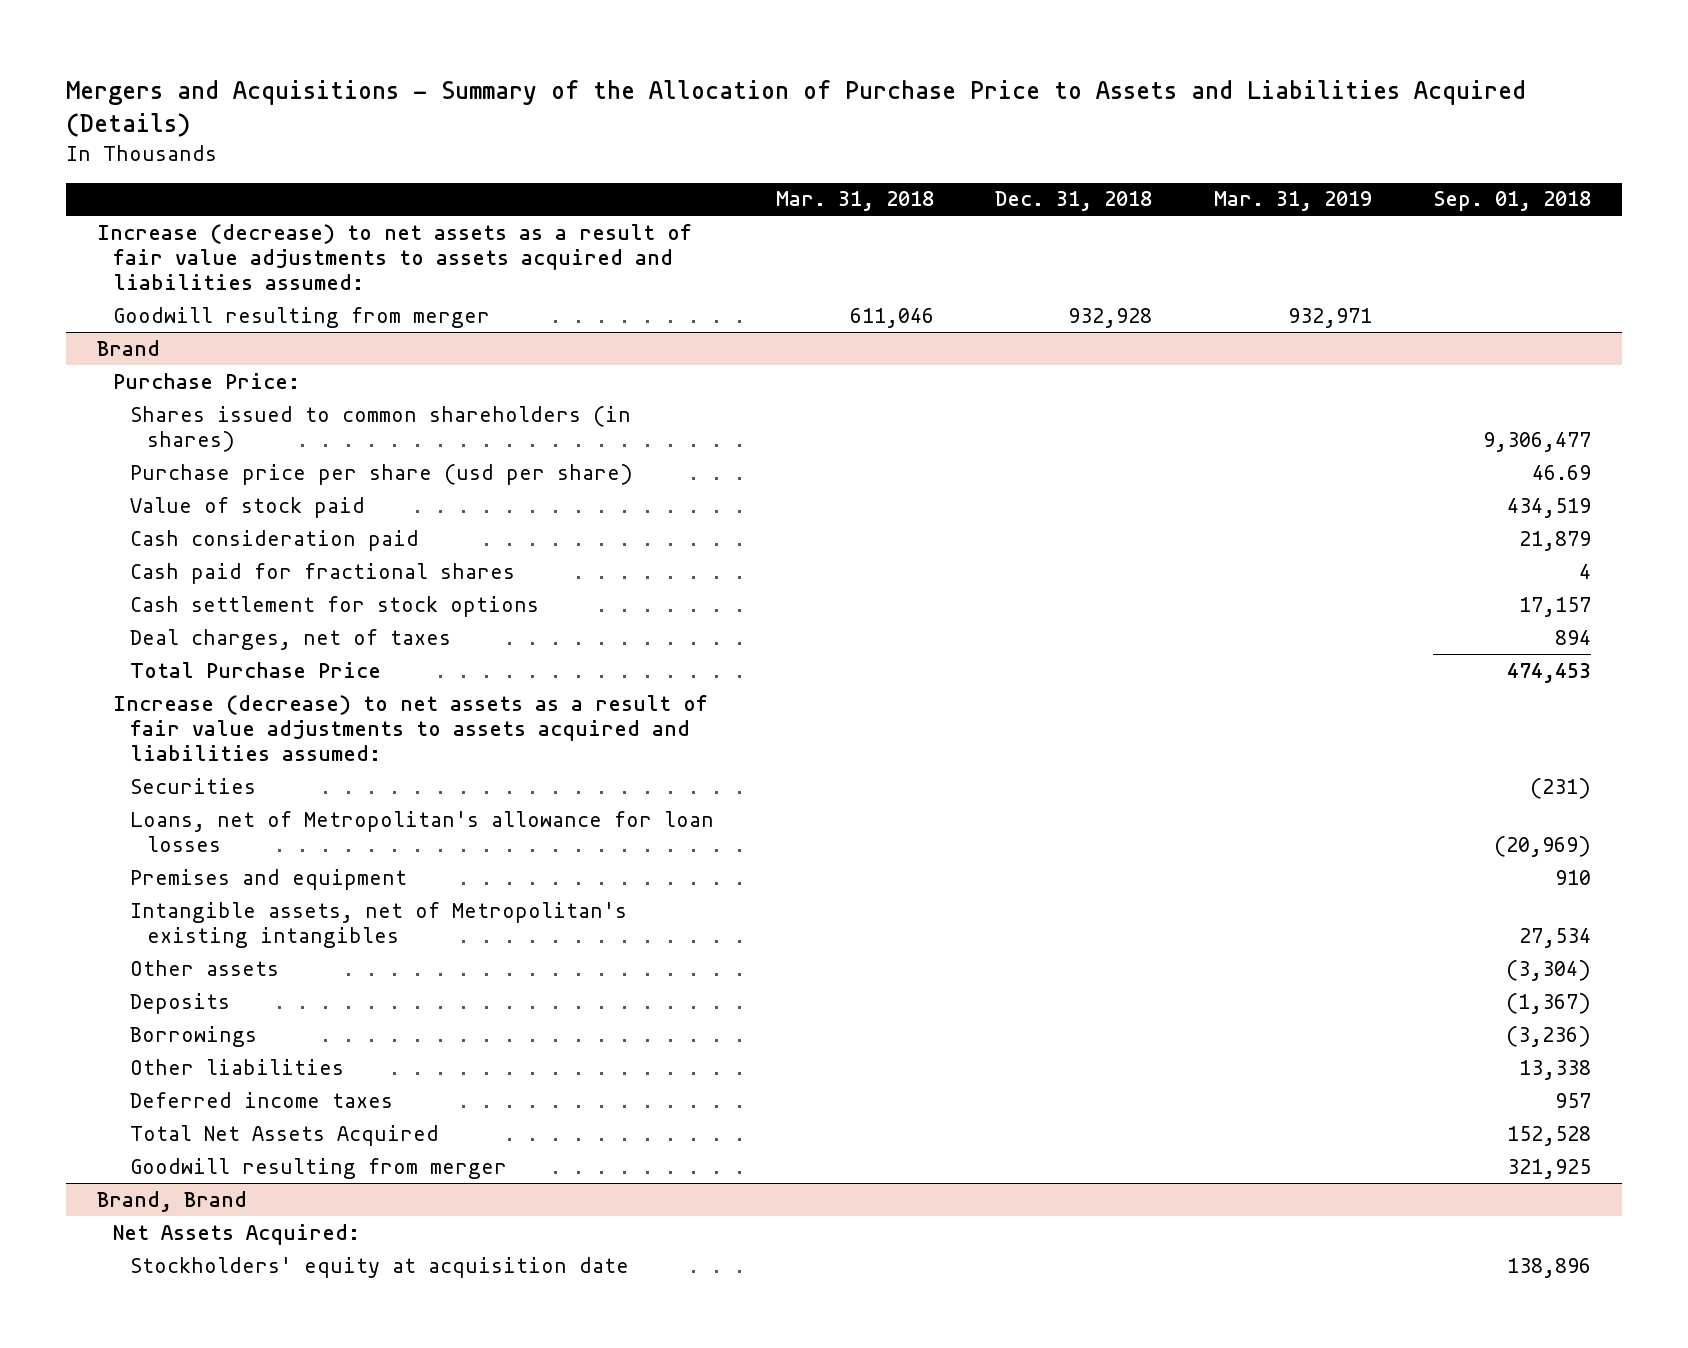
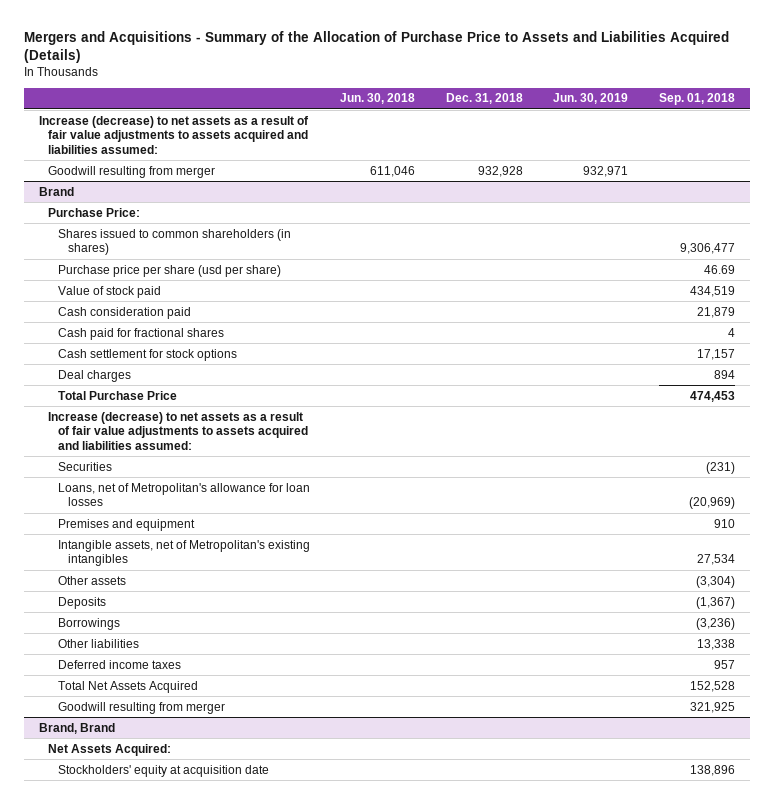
- | Mar. 31, 2018 | Dec. 31, 2018 | Mar. 31, 2019 | Sep. 01, 2018
+ | Jun. 30, 2018 | Dec. 31, 2018 | Jun. 30, 2019 | Sep. 01, 2018
@ Brand
- Deal charges, net of taxes | | | | 894
+ Deal charges | | | | 894

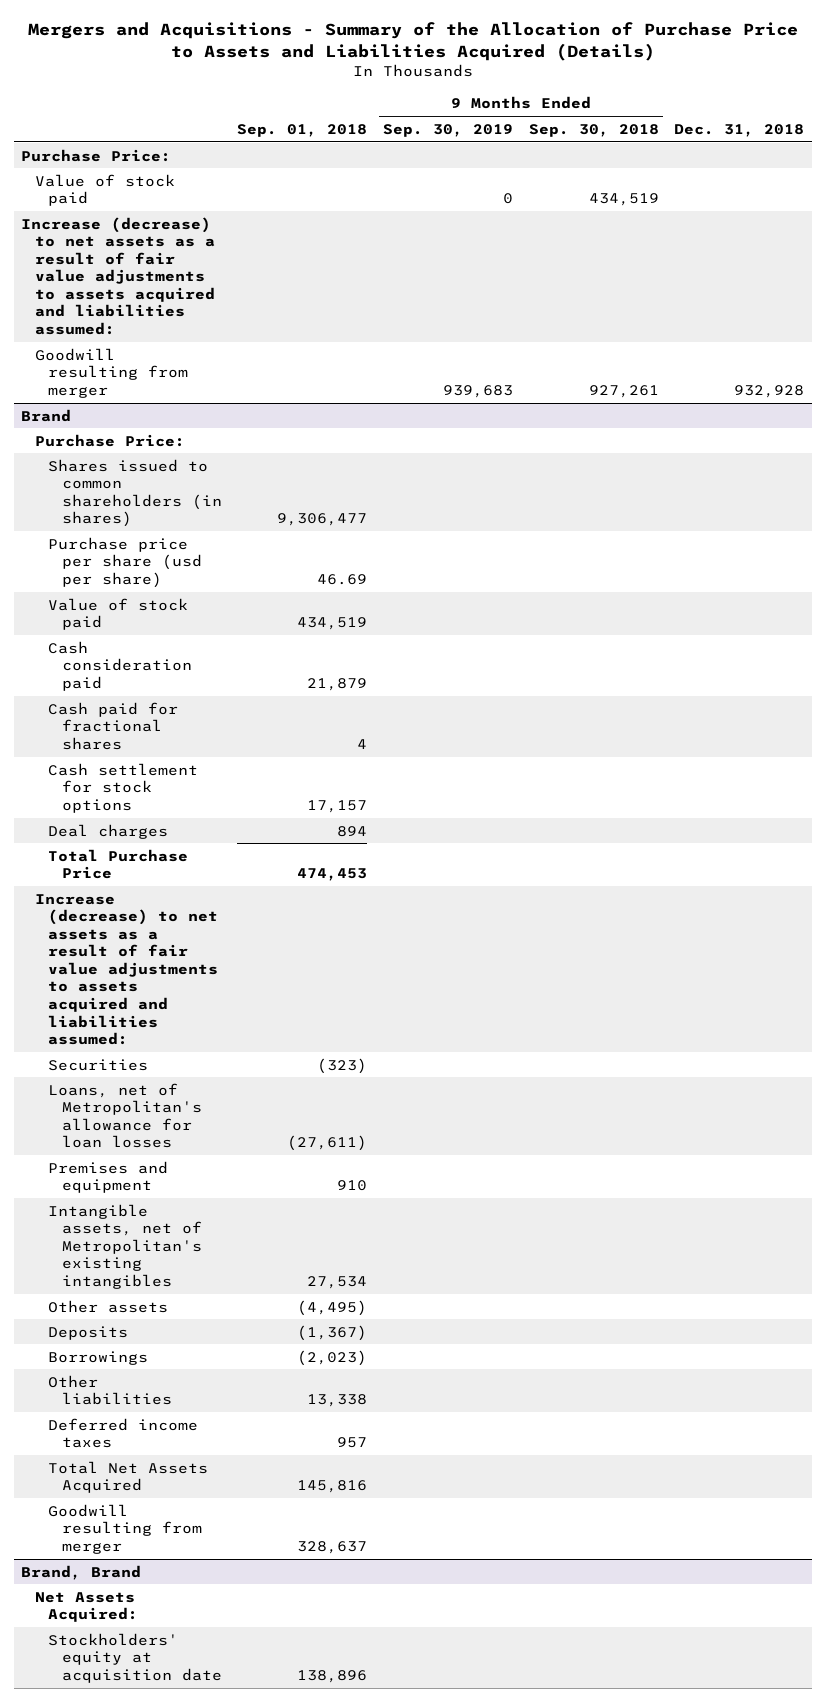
- | Jun. 30, 2018 | Dec. 31, 2018 | Jun. 30, 2019 | Sep. 01, 2018
+ | Sep. 01, 2018 | 9 Months Ended Sep. 30, 2019 | 9 Months Ended Sep. 30, 2018 | Dec. 31, 2018
+ Purchase Price:
+ Value of stock paid | | 0 | 434,519 |
@ Brand
- Securities | | | | (231)
- Loans, net of Metropolitan's allowance for loan losses | | | | (20,969)
+ Securities | (323) | | |
+ Loans, net of Metropolitan's allowance for loan losses | (27,611) | | |
- Other assets | | | | (3,304)
+ Other assets | (4,495) | | |
- Borrowings | | | | (3,236)
+ Borrowings | (2,023) | | |
- Total Net Assets Acquired | | | | 152,528
- Goodwill resulting from merger | | | | 321,925
+ Total Net Assets Acquired | 145,816 | | |
+ Goodwill resulting from merger | 328,637 | | |

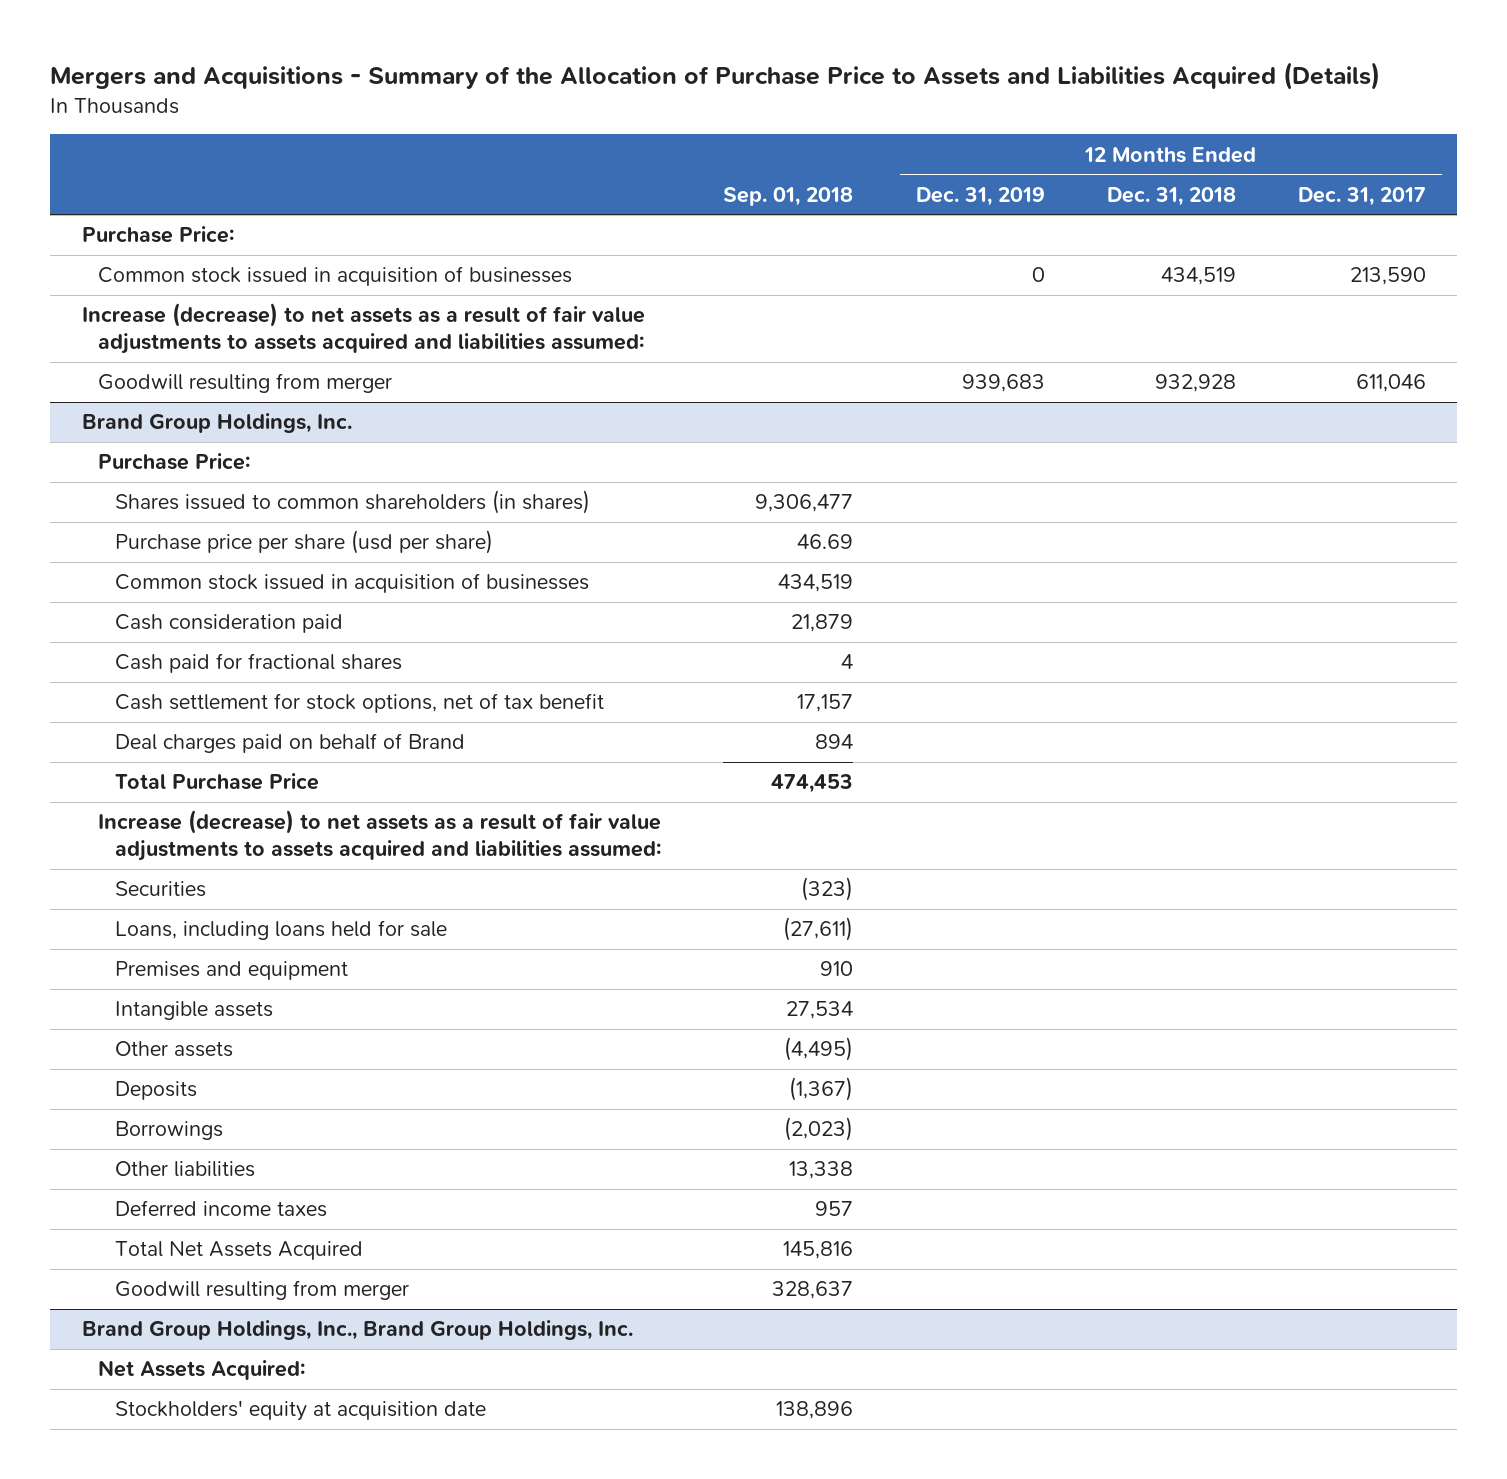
- | Sep. 01, 2018 | 9 Months Ended Sep. 30, 2019 | 9 Months Ended Sep. 30, 2018 | Dec. 31, 2018
+ | Sep. 01, 2018 | 12 Months Ended Dec. 31, 2019 | 12 Months Ended Dec. 31, 2018 | 12 Months Ended Dec. 31, 2017
- Value of stock paid | | 0 | 434,519 |
+ Common stock issued in acquisition of businesses | | 0 | 434,519 | 213,590
- Brand
+ Brand Group Holdings, Inc.
- Value of stock paid | 434,519 | | |
+ Common stock issued in acquisition of businesses | 434,519 | | |
- Cash settlement for stock options | 17,157 | | |
- Deal charges | 894 | | |
+ Cash settlement for stock options, net of tax benefit | 17,157 | | |
+ Deal charges paid on behalf of Brand | 894 | | |
- Loans, net of Metropolitan's allowance for loan losses | (27,611) | | |
+ Loans, including loans held for sale | (27,611) | | |
- Intangible assets, net of Metropolitan's existing intangibles | 27,534 | | |
+ Intangible assets | 27,534 | | |
- Brand, Brand
+ Brand Group Holdings, Inc., Brand Group Holdings, Inc.

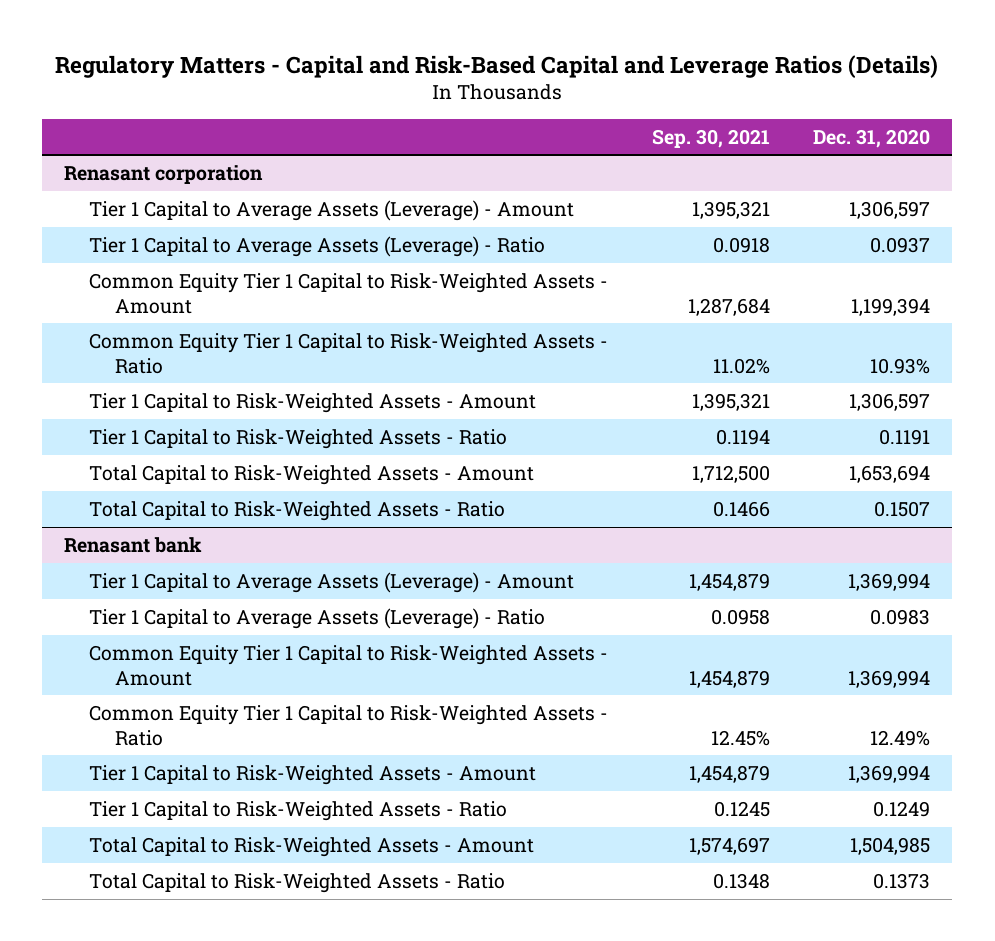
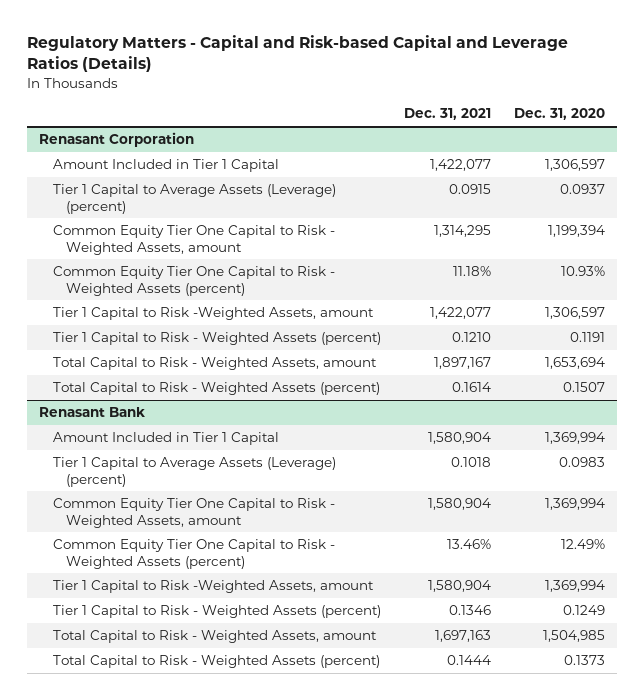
- Regulatory Matters - Capital and Risk-Based Capital and Leverage Ratios (Details)
+ Regulatory Matters - Capital and Risk-based Capital and Leverage Ratios (Details)
- | Sep. 30, 2021 | Dec. 31, 2020
+ | Dec. 31, 2021 | Dec. 31, 2020
- Renasant corporation
- Tier 1 Capital to Average Assets (Leverage) - Amount | 1,395,321 | 1,306,597
- Tier 1 Capital to Average Assets (Leverage) - Ratio | 0.0918 | 0.0937
- Common Equity Tier 1 Capital to Risk-Weighted Assets - Amount | 1,287,684 | 1,199,394
- Common Equity Tier 1 Capital to Risk-Weighted Assets - Ratio | 11.02% | 10.93%
- Tier 1 Capital to Risk-Weighted Assets - Amount | 1,395,321 | 1,306,597
- Tier 1 Capital to Risk-Weighted Assets - Ratio | 0.1194 | 0.1191
- Total Capital to Risk-Weighted Assets - Amount | 1,712,500 | 1,653,694
- Total Capital to Risk-Weighted Assets - Ratio | 0.1466 | 0.1507
- Renasant bank
- Tier 1 Capital to Average Assets (Leverage) - Amount | 1,454,879 | 1,369,994
- Tier 1 Capital to Average Assets (Leverage) - Ratio | 0.0958 | 0.0983
- Common Equity Tier 1 Capital to Risk-Weighted Assets - Amount | 1,454,879 | 1,369,994
- Common Equity Tier 1 Capital to Risk-Weighted Assets - Ratio | 12.45% | 12.49%
- Tier 1 Capital to Risk-Weighted Assets - Amount | 1,454,879 | 1,369,994
- Tier 1 Capital to Risk-Weighted Assets - Ratio | 0.1245 | 0.1249
- Total Capital to Risk-Weighted Assets - Amount | 1,574,697 | 1,504,985
- Total Capital to Risk-Weighted Assets - Ratio | 0.1348 | 0.1373
+ Renasant Corporation
+ Amount Included in Tier 1 Capital | 1,422,077 | 1,306,597
+ Tier 1 Capital to Average Assets (Leverage) (percent) | 0.0915 | 0.0937
+ Common Equity Tier One Capital to Risk - Weighted Assets, amount | 1,314,295 | 1,199,394
+ Common Equity Tier One Capital to Risk - Weighted Assets (percent) | 11.18% | 10.93%
+ Tier 1 Capital to Risk -Weighted Assets, amount | 1,422,077 | 1,306,597
+ Tier 1 Capital to Risk - Weighted Assets (percent) | 0.1210 | 0.1191
+ Total Capital to Risk - Weighted Assets, amount | 1,897,167 | 1,653,694
+ Total Capital to Risk - Weighted Assets (percent) | 0.1614 | 0.1507
+ Renasant Bank
+ Amount Included in Tier 1 Capital | 1,580,904 | 1,369,994
+ Tier 1 Capital to Average Assets (Leverage) (percent) | 0.1018 | 0.0983
+ Common Equity Tier One Capital to Risk - Weighted Assets, amount | 1,580,904 | 1,369,994
+ Common Equity Tier One Capital to Risk - Weighted Assets (percent) | 13.46% | 12.49%
+ Tier 1 Capital to Risk -Weighted Assets, amount | 1,580,904 | 1,369,994
+ Tier 1 Capital to Risk - Weighted Assets (percent) | 0.1346 | 0.1249
+ Total Capital to Risk - Weighted Assets, amount | 1,697,163 | 1,504,985
+ Total Capital to Risk - Weighted Assets (percent) | 0.1444 | 0.1373

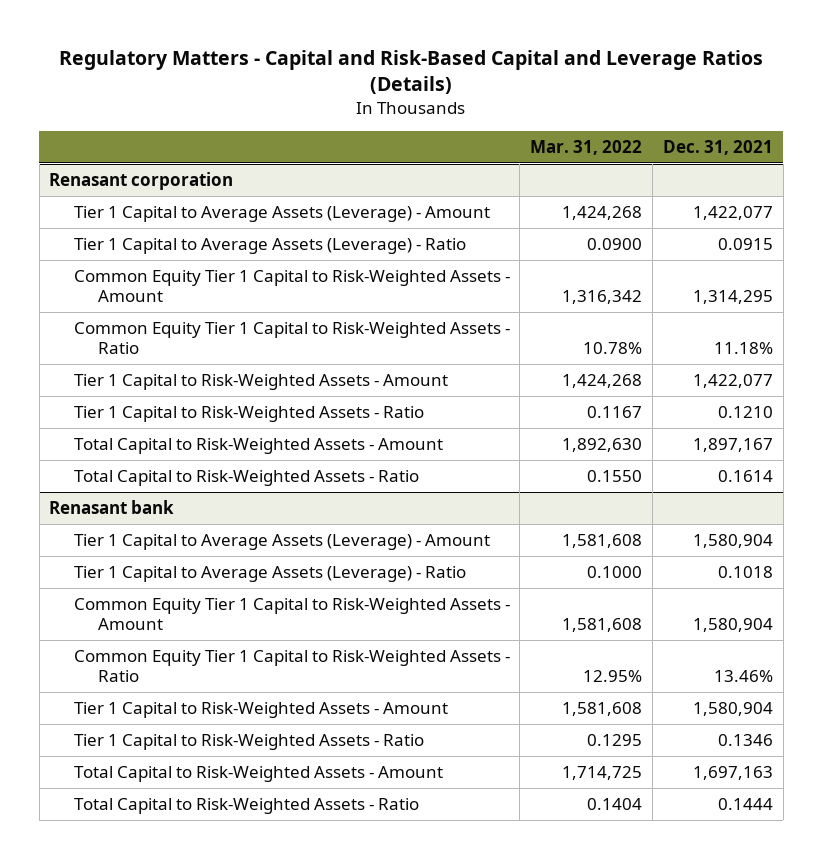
- Regulatory Matters - Capital and Risk-based Capital and Leverage Ratios (Details)
+ Regulatory Matters - Capital and Risk-Based Capital and Leverage Ratios (Details)
- | Dec. 31, 2021 | Dec. 31, 2020
+ | Mar. 31, 2022 | Dec. 31, 2021
- Renasant Corporation
- Amount Included in Tier 1 Capital | 1,422,077 | 1,306,597
- Tier 1 Capital to Average Assets (Leverage) (percent) | 0.0915 | 0.0937
- Common Equity Tier One Capital to Risk - Weighted Assets, amount | 1,314,295 | 1,199,394
- Common Equity Tier One Capital to Risk - Weighted Assets (percent) | 11.18% | 10.93%
- Tier 1 Capital to Risk -Weighted Assets, amount | 1,422,077 | 1,306,597
- Tier 1 Capital to Risk - Weighted Assets (percent) | 0.1210 | 0.1191
- Total Capital to Risk - Weighted Assets, amount | 1,897,167 | 1,653,694
- Total Capital to Risk - Weighted Assets (percent) | 0.1614 | 0.1507
- Renasant Bank
- Amount Included in Tier 1 Capital | 1,580,904 | 1,369,994
- Tier 1 Capital to Average Assets (Leverage) (percent) | 0.1018 | 0.0983
- Common Equity Tier One Capital to Risk - Weighted Assets, amount | 1,580,904 | 1,369,994
- Common Equity Tier One Capital to Risk - Weighted Assets (percent) | 13.46% | 12.49%
- Tier 1 Capital to Risk -Weighted Assets, amount | 1,580,904 | 1,369,994
- Tier 1 Capital to Risk - Weighted Assets (percent) | 0.1346 | 0.1249
- Total Capital to Risk - Weighted Assets, amount | 1,697,163 | 1,504,985
- Total Capital to Risk - Weighted Assets (percent) | 0.1444 | 0.1373
+ Renasant corporation
+ Tier 1 Capital to Average Assets (Leverage) - Amount | 1,424,268 | 1,422,077
+ Tier 1 Capital to Average Assets (Leverage) - Ratio | 0.0900 | 0.0915
+ Common Equity Tier 1 Capital to Risk-Weighted Assets - Amount | 1,316,342 | 1,314,295
+ Common Equity Tier 1 Capital to Risk-Weighted Assets - Ratio | 10.78% | 11.18%
+ Tier 1 Capital to Risk-Weighted Assets - Amount | 1,424,268 | 1,422,077
+ Tier 1 Capital to Risk-Weighted Assets - Ratio | 0.1167 | 0.1210
+ Total Capital to Risk-Weighted Assets - Amount | 1,892,630 | 1,897,167
+ Total Capital to Risk-Weighted Assets - Ratio | 0.1550 | 0.1614
+ Renasant bank
+ Tier 1 Capital to Average Assets (Leverage) - Amount | 1,581,608 | 1,580,904
+ Tier 1 Capital to Average Assets (Leverage) - Ratio | 0.1000 | 0.1018
+ Common Equity Tier 1 Capital to Risk-Weighted Assets - Amount | 1,581,608 | 1,580,904
+ Common Equity Tier 1 Capital to Risk-Weighted Assets - Ratio | 12.95% | 13.46%
+ Tier 1 Capital to Risk-Weighted Assets - Amount | 1,581,608 | 1,580,904
+ Tier 1 Capital to Risk-Weighted Assets - Ratio | 0.1295 | 0.1346
+ Total Capital to Risk-Weighted Assets - Amount | 1,714,725 | 1,697,163
+ Total Capital to Risk-Weighted Assets - Ratio | 0.1404 | 0.1444

